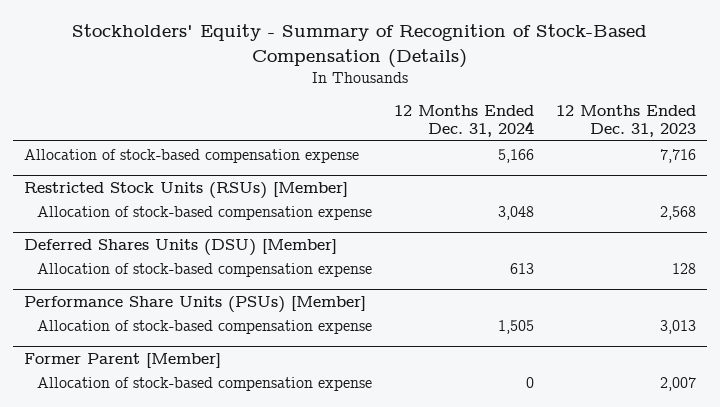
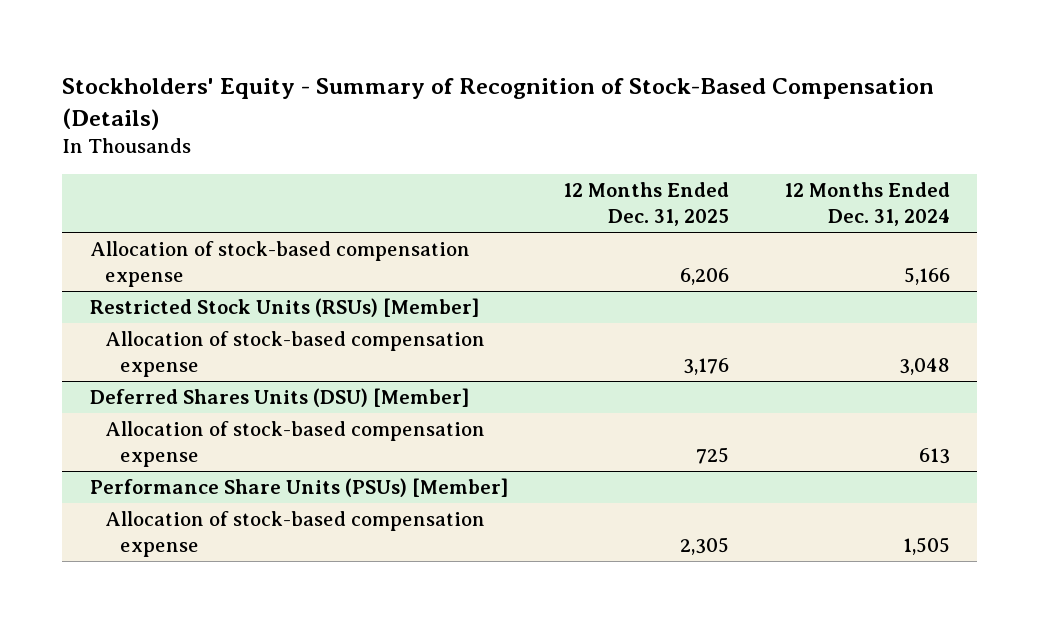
- | 12 Months Ended Dec. 31, 2024 | 12 Months Ended Dec. 31, 2023
+ | 12 Months Ended Dec. 31, 2025 | 12 Months Ended Dec. 31, 2024
- Former Parent [Member]
- Allocation of stock-based compensation expense | 0 | 2,007

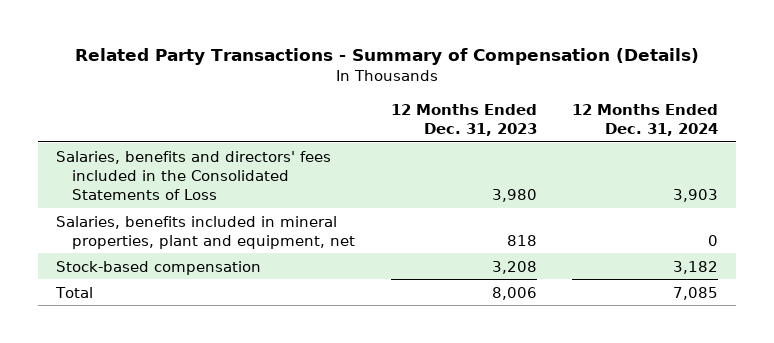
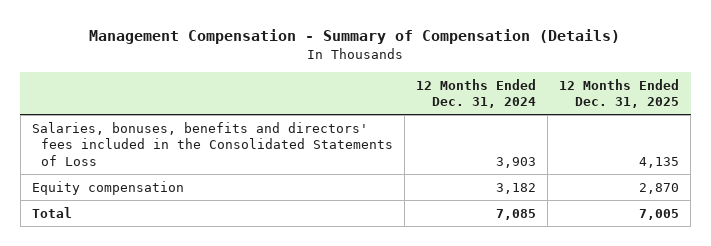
- Related Party Transactions - Summary of Compensation (Details)
+ Management Compensation - Summary of Compensation (Details)
- | 12 Months Ended Dec. 31, 2023 | 12 Months Ended Dec. 31, 2024
+ | 12 Months Ended Dec. 31, 2024 | 12 Months Ended Dec. 31, 2025
- Salaries, benefits and directors' fees included in the Consolidated Statements of Loss | 3,980 | 3,903
- Salaries, benefits included in mineral properties, plant and equipment, net | 818 | 0
- Stock-based compensation | 3,208 | 3,182
+ Salaries, bonuses, benefits and directors' fees included in the Consolidated Statements of Loss | 3,903 | 4,135
+ Equity compensation | 3,182 | 2,870

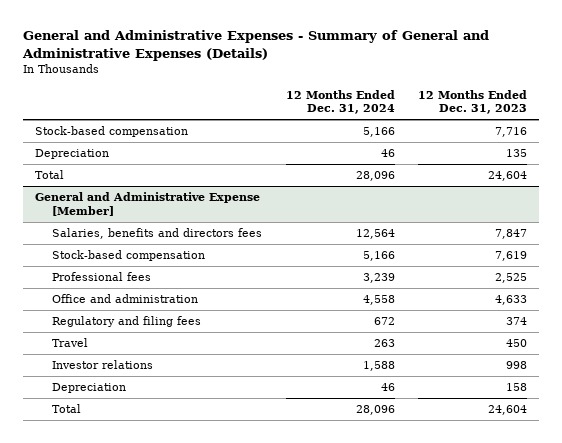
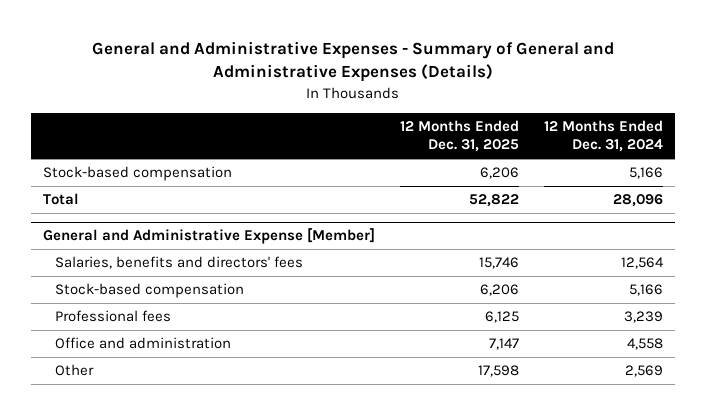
- | 12 Months Ended Dec. 31, 2024 | 12 Months Ended Dec. 31, 2023
+ | 12 Months Ended Dec. 31, 2025 | 12 Months Ended Dec. 31, 2024
- Depreciation | 46 | 135
@ General and Administrative Expense [Member]
- Salaries, benefits and directors fees | 12,564 | 7,847
+ Salaries, benefits and directors' fees | 15,746 | 12,564
- Regulatory and filing fees | 672 | 374
- Travel | 263 | 450
- Investor relations | 1,588 | 998
- Depreciation | 46 | 158
- Total | 28,096 | 24,604
+ Other | 17,598 | 2,569

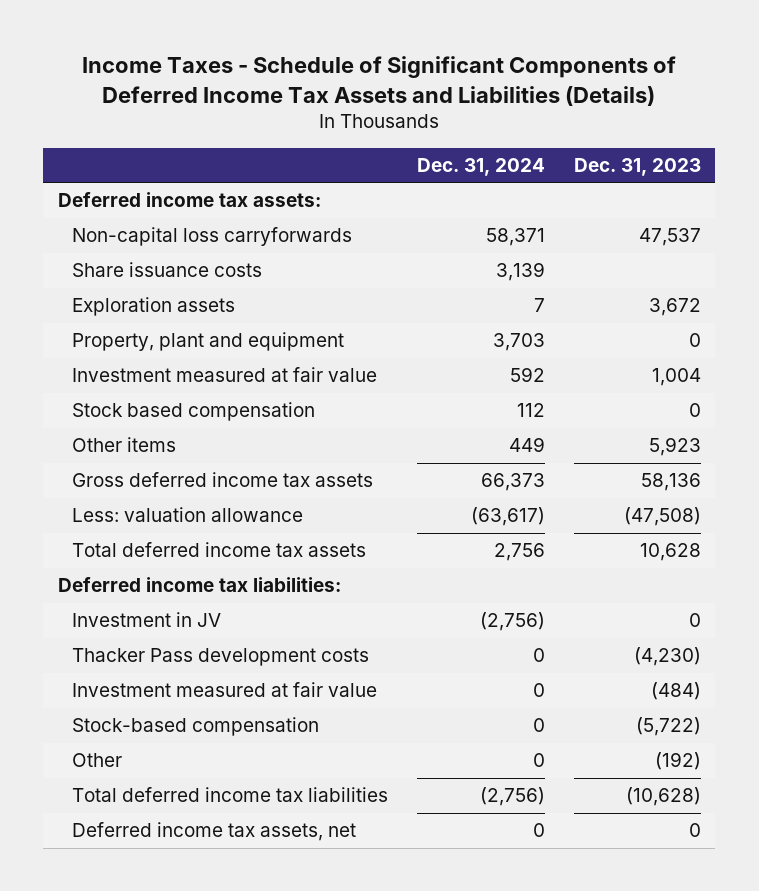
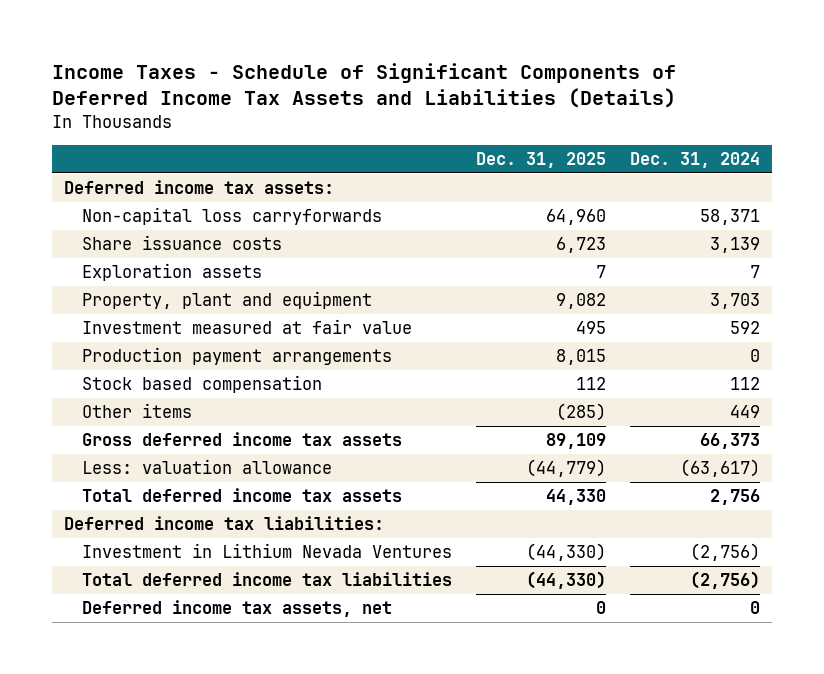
- | Dec. 31, 2024 | Dec. 31, 2023
+ | Dec. 31, 2025 | Dec. 31, 2024
+ Production payment arrangements | 8,015 | 0
- Investment in JV | (2,756) | 0
- Thacker Pass development costs | 0 | (4,230)
- Investment measured at fair value | 0 | (484)
- Stock-based compensation | 0 | (5,722)
- Other | 0 | (192)
+ Investment in Lithium Nevada Ventures | (44,330) | (2,756)

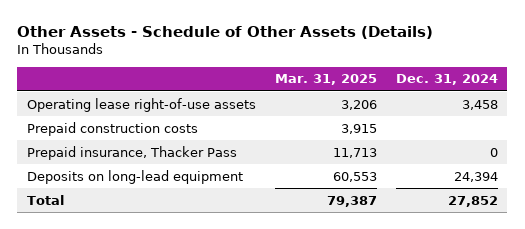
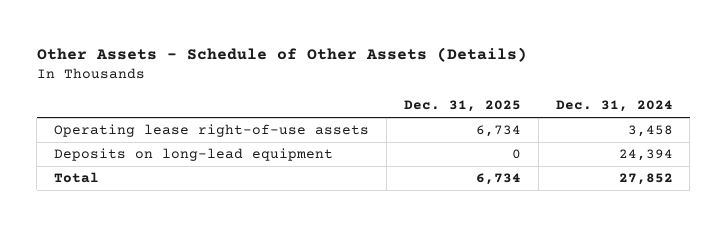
- | Mar. 31, 2025 | Dec. 31, 2024
+ | Dec. 31, 2025 | Dec. 31, 2024
- Prepaid construction costs | 3,915 |
- Prepaid insurance, Thacker Pass | 11,713 | 0

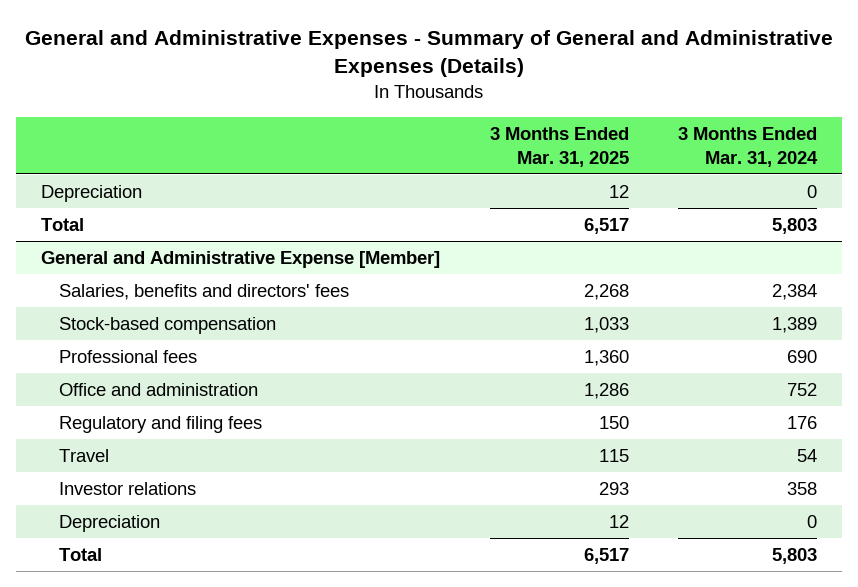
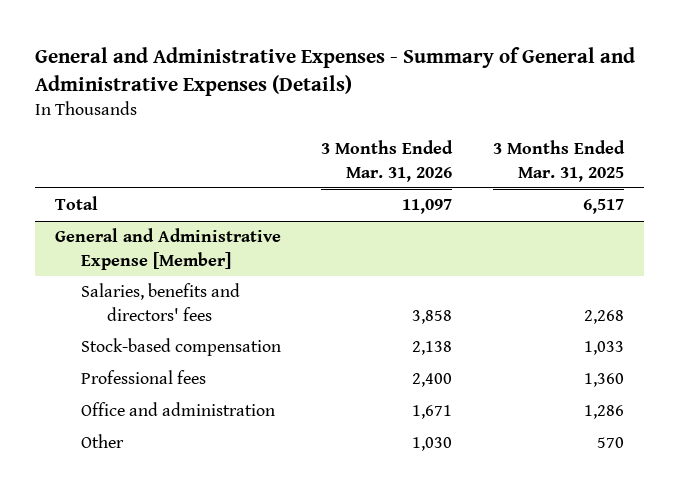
- | 3 Months Ended Mar. 31, 2025 | 3 Months Ended Mar. 31, 2024
+ | 3 Months Ended Mar. 31, 2026 | 3 Months Ended Mar. 31, 2025
- Depreciation | 12 | 0
@ General and Administrative Expense [Member]
- Regulatory and filing fees | 150 | 176
- Travel | 115 | 54
- Investor relations | 293 | 358
- Depreciation | 12 | 0
- Total | 6,517 | 5,803
+ Other | 1,030 | 570

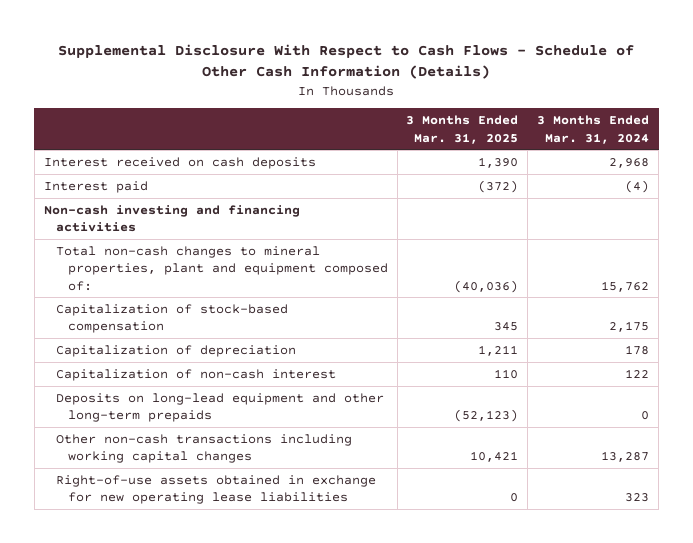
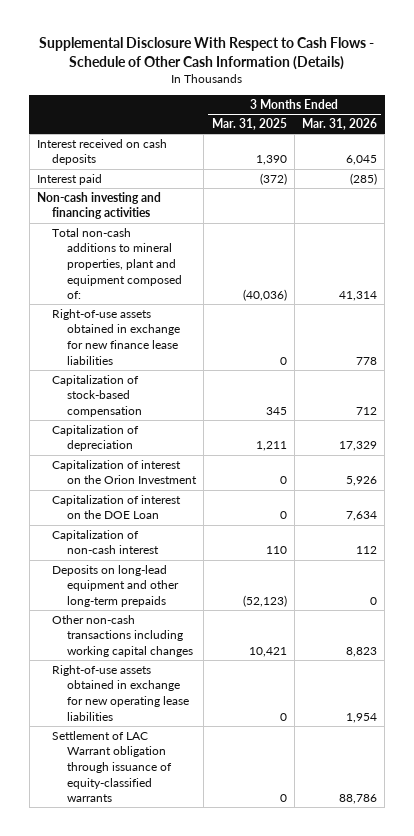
- | 3 Months Ended Mar. 31, 2025 | 3 Months Ended Mar. 31, 2024
+ | 3 Months Ended Mar. 31, 2025 | 3 Months Ended Mar. 31, 2026
- Total non-cash changes to mineral properties, plant and equipment composed of: | (40,036) | 15,762
+ Total non-cash additions to mineral properties, plant and equipment composed of: | (40,036) | 41,314
+ Right-of-use assets obtained in exchange for new finance lease liabilities | 0 | 778
+ Capitalization of interest on the Orion Investment | 0 | 5,926
+ Capitalization of interest on the DOE Loan | 0 | 7,634
+ Settlement of LAC Warrant obligation through issuance of equity-classified warrants | 0 | 88,786

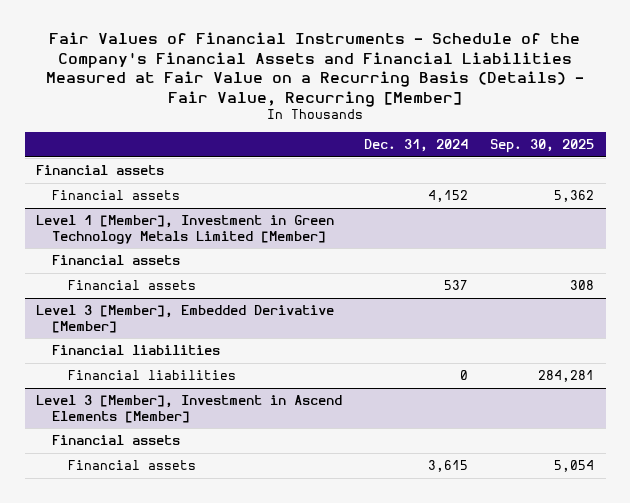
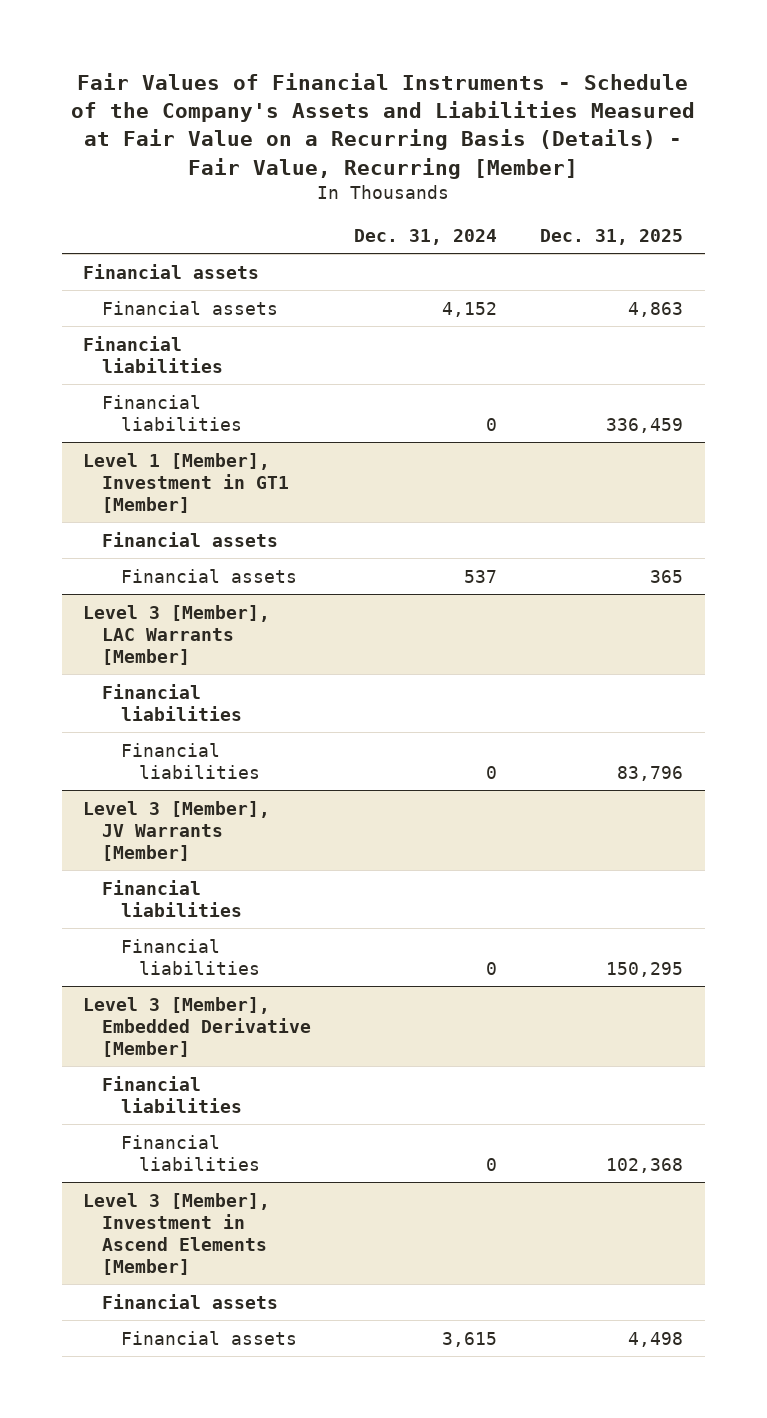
- Fair Values of Financial Instruments - Schedule of the Company's Financial Assets and Financial Liabilities Measured at Fair Value on a Recurring Basis (Details) - Fair Value, Recurring [Member]
+ Fair Values of Financial Instruments - Schedule of the Company's Assets and Liabilities Measured at Fair Value on a Recurring Basis (Details) - Fair Value, Recurring [Member]
- | Dec. 31, 2024 | Sep. 30, 2025
+ | Dec. 31, 2024 | Dec. 31, 2025
- Level 1 [Member], Investment in Green Technology Metals Limited [Member]
+ Financial liabilities
+ Financial liabilities | 0 | 336,459
+ Level 1 [Member], Investment in GT1 [Member]
+ Level 3 [Member], LAC Warrants [Member]
+ Financial liabilities
+ Financial liabilities | 0 | 83,796
+ Level 3 [Member], JV Warrants [Member]
+ Financial liabilities
+ Financial liabilities | 0 | 150,295

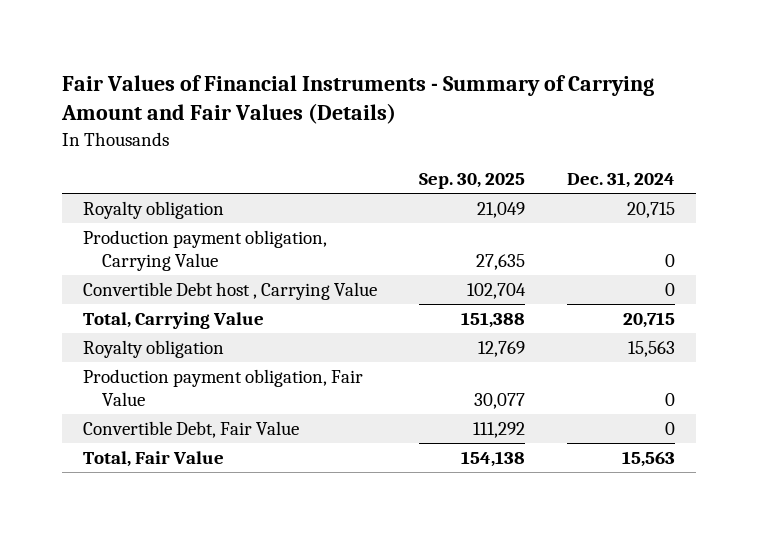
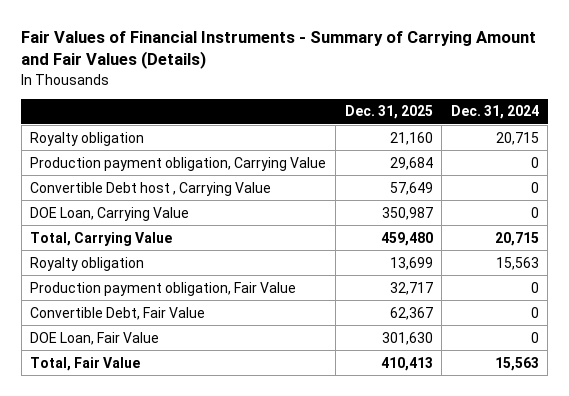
- | Sep. 30, 2025 | Dec. 31, 2024
+ | Dec. 31, 2025 | Dec. 31, 2024
+ DOE Loan, Carrying Value | 350,987 | 0
+ DOE Loan, Fair Value | 301,630 | 0

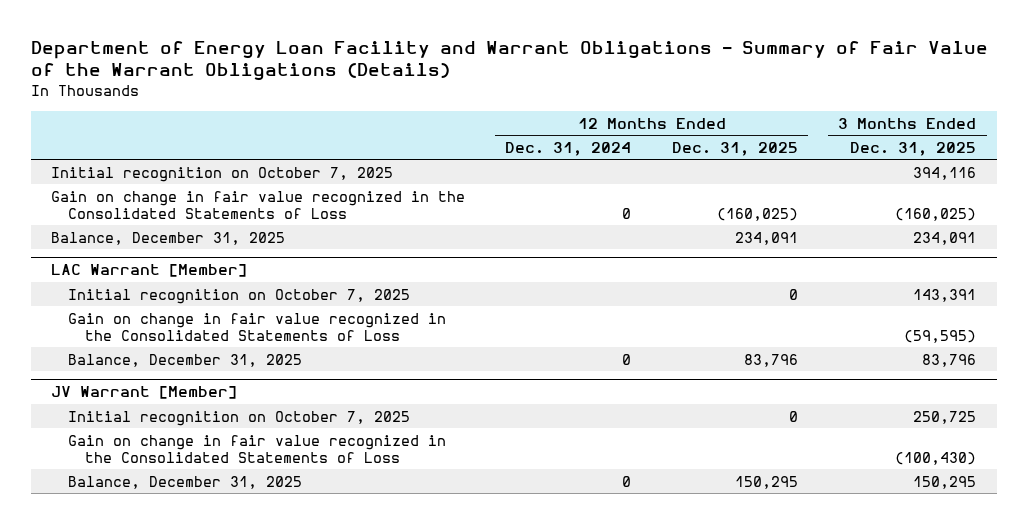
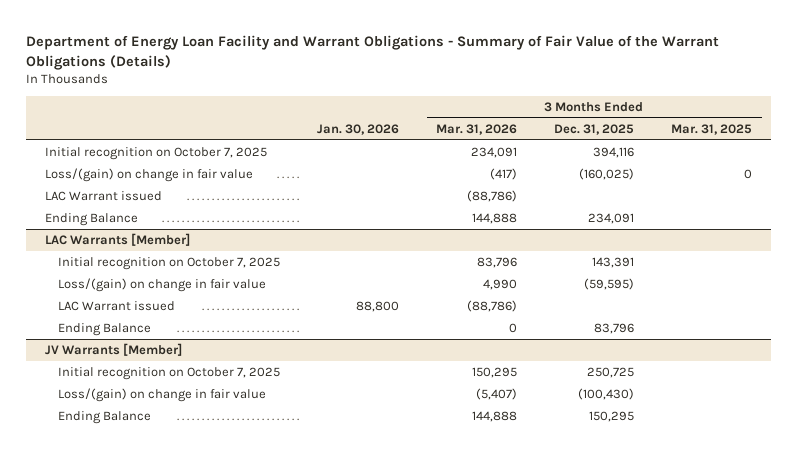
- | 12 Months Ended Dec. 31, 2024 | 12 Months Ended Dec. 31, 2025 | 3 Months Ended Dec. 31, 2025
+ | Jan. 30, 2026 | 3 Months Ended Mar. 31, 2026 | 3 Months Ended Dec. 31, 2025 | 3 Months Ended Mar. 31, 2025
- Gain on change in fair value recognized in the Consolidated Statements of Loss | 0 | (160,025) | (160,025)
- Balance, December 31, 2025 | | 234,091 | 234,091
- LAC Warrant [Member]
+ Loss/(gain) on change in fair value | | (417) | (160,025) | 0
+ LAC Warrant issued | | (88,786) | |
+ Ending Balance | | 144,888 | 234,091 |
+ LAC Warrants [Member]
- Gain on change in fair value recognized in the Consolidated Statements of Loss | | | (59,595)
- Balance, December 31, 2025 | 0 | 83,796 | 83,796
- JV Warrant [Member]
+ Loss/(gain) on change in fair value | | 4,990 | (59,595) |
+ LAC Warrant issued | 88,800 | (88,786) | |
+ Ending Balance | | 0 | 83,796 |
+ JV Warrants [Member]
- Gain on change in fair value recognized in the Consolidated Statements of Loss | | | (100,430)
- Balance, December 31, 2025 | 0 | 150,295 | 150,295
+ Loss/(gain) on change in fair value | | (5,407) | (100,430) |
+ Ending Balance | | 144,888 | 150,295 |

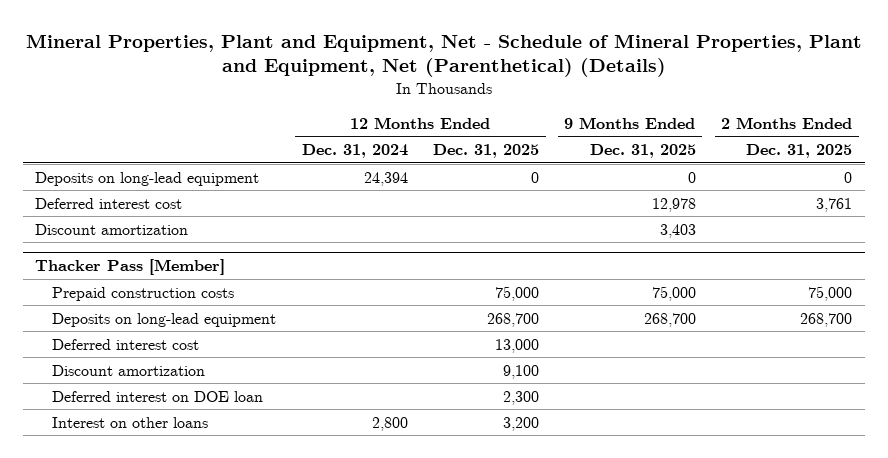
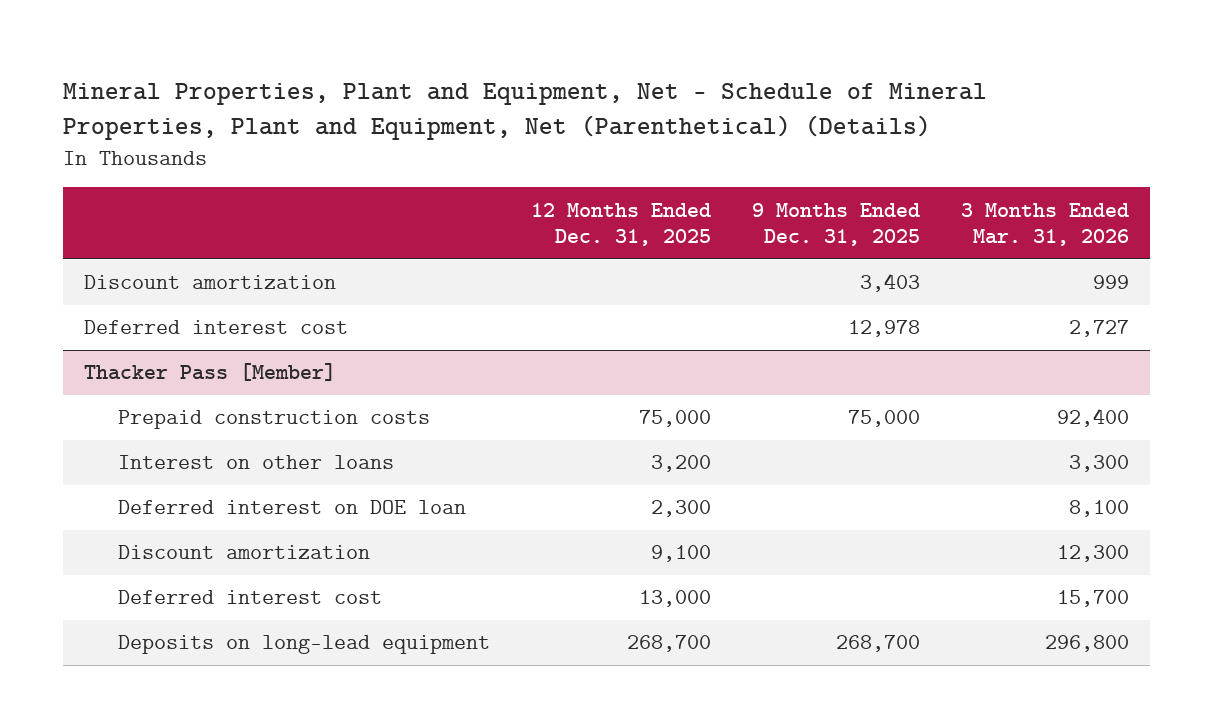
- | 12 Months Ended Dec. 31, 2024 | 12 Months Ended Dec. 31, 2025 | 9 Months Ended Dec. 31, 2025 | 2 Months Ended Dec. 31, 2025
+ | 12 Months Ended Dec. 31, 2025 | 9 Months Ended Dec. 31, 2025 | 3 Months Ended Mar. 31, 2026
- Deposits on long-lead equipment | 24,394 | 0 | 0 | 0
moved down: Deferred interest cost | | 12,978 | 2,727
@ Thacker Pass [Member]
moved down: Deferred interest on DOE loan | 2,300 | | 8,100
moved down: Discount amortization | 9,100 | | 12,300
moved down: Deferred interest cost | 13,000 | | 15,700
moved down: Deposits on long-lead equipment | 268,700 | 268,700 | 296,800

